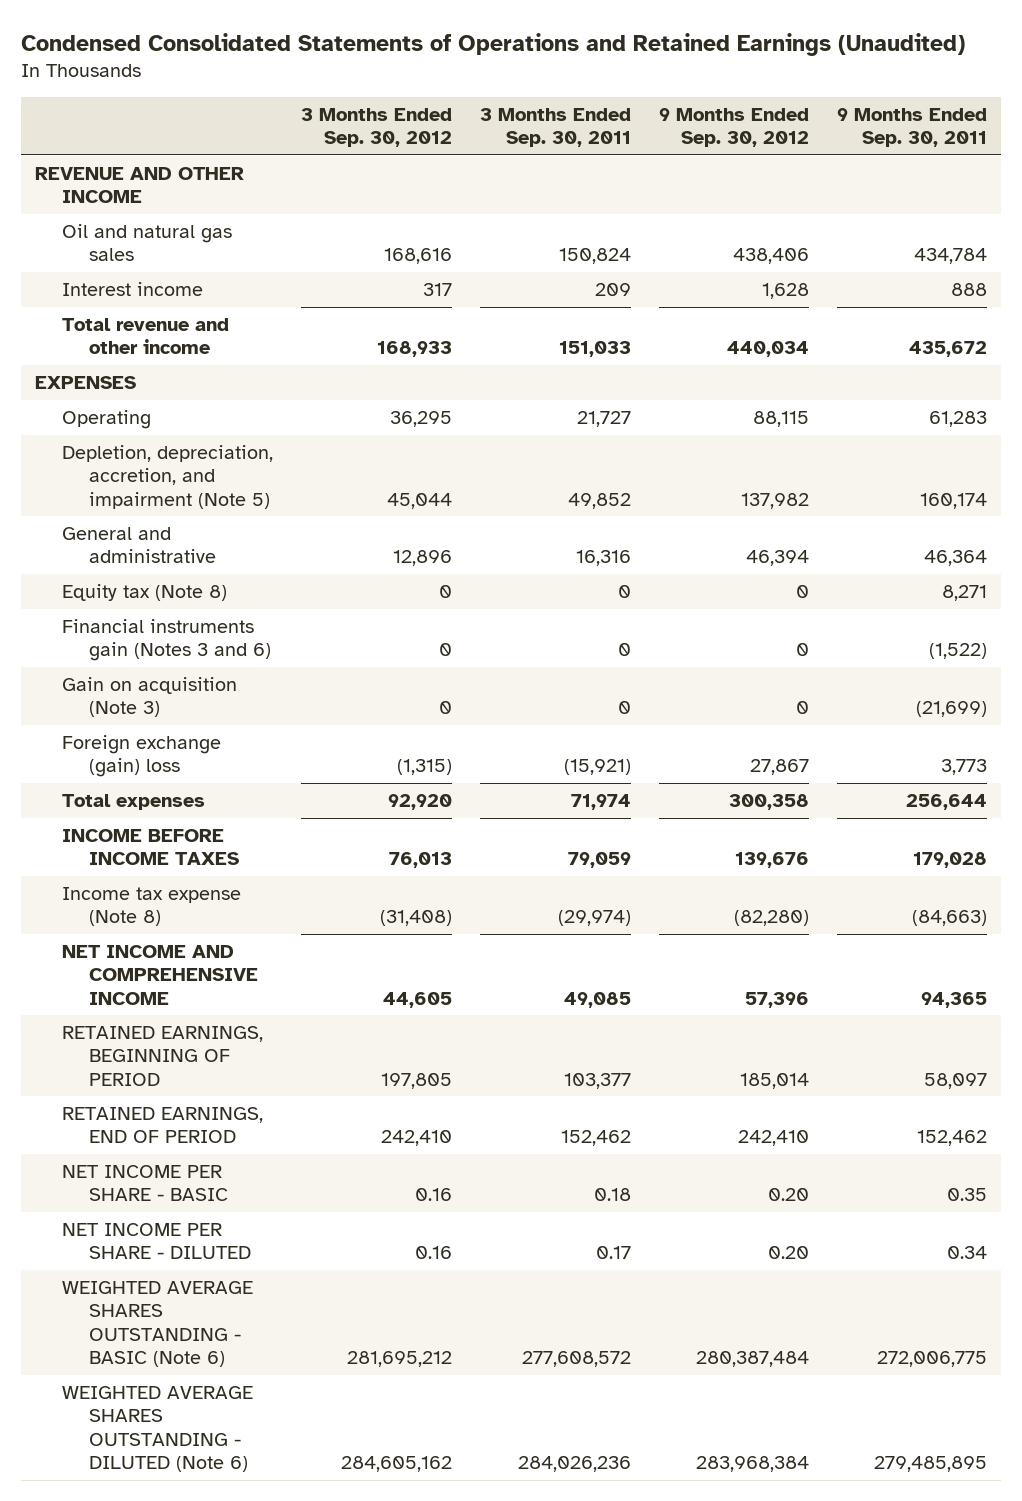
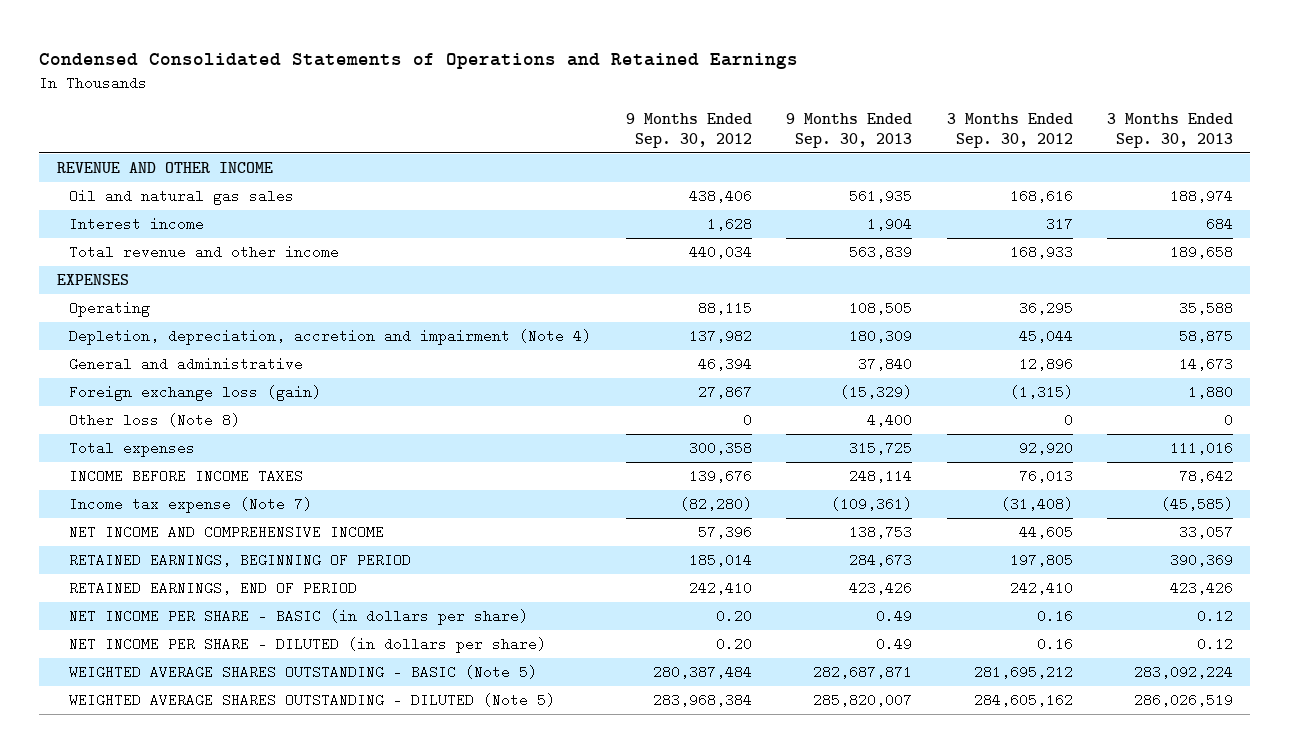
- Condensed Consolidated Statements of Operations and Retained Earnings (Unaudited)
+ Condensed Consolidated Statements of Operations and Retained Earnings
- | 3 Months Ended Sep. 30, 2012 | 3 Months Ended Sep. 30, 2011 | 9 Months Ended Sep. 30, 2012 | 9 Months Ended Sep. 30, 2011
+ | 9 Months Ended Sep. 30, 2012 | 9 Months Ended Sep. 30, 2013 | 3 Months Ended Sep. 30, 2012 | 3 Months Ended Sep. 30, 2013
- Depletion, depreciation, accretion, and impairment (Note 5) | 45,044 | 49,852 | 137,982 | 160,174
+ Depletion, depreciation, accretion and impairment (Note 4) | 137,982 | 180,309 | 45,044 | 58,875
- Equity tax (Note 8) | 0 | 0 | 0 | 8,271
- Financial instruments gain (Notes 3 and 6) | 0 | 0 | 0 | (1,522)
- Gain on acquisition (Note 3) | 0 | 0 | 0 | (21,699)
- Foreign exchange (gain) loss | (1,315) | (15,921) | 27,867 | 3,773
+ Foreign exchange loss (gain) | 27,867 | (15,329) | (1,315) | 1,880
+ Other loss (Note 8) | 0 | 4,400 | 0 | 0
- Income tax expense (Note 8) | (31,408) | (29,974) | (82,280) | (84,663)
+ Income tax expense (Note 7) | (82,280) | (109,361) | (31,408) | (45,585)
- NET INCOME PER SHARE - BASIC | 0.16 | 0.18 | 0.20 | 0.35
- NET INCOME PER SHARE - DILUTED | 0.16 | 0.17 | 0.20 | 0.34
- WEIGHTED AVERAGE SHARES OUTSTANDING - BASIC (Note 6) | 281,695,212 | 277,608,572 | 280,387,484 | 272,006,775
- WEIGHTED AVERAGE SHARES OUTSTANDING - DILUTED (Note 6) | 284,605,162 | 284,026,236 | 283,968,384 | 279,485,895
+ NET INCOME PER SHARE - BASIC (in dollars per share) | 0.20 | 0.49 | 0.16 | 0.12
+ NET INCOME PER SHARE - DILUTED (in dollars per share) | 0.20 | 0.49 | 0.16 | 0.12
+ WEIGHTED AVERAGE SHARES OUTSTANDING - BASIC (Note 5) | 280,387,484 | 282,687,871 | 281,695,212 | 283,092,224
+ WEIGHTED AVERAGE SHARES OUTSTANDING - DILUTED (Note 5) | 283,968,384 | 285,820,007 | 284,605,162 | 286,026,519

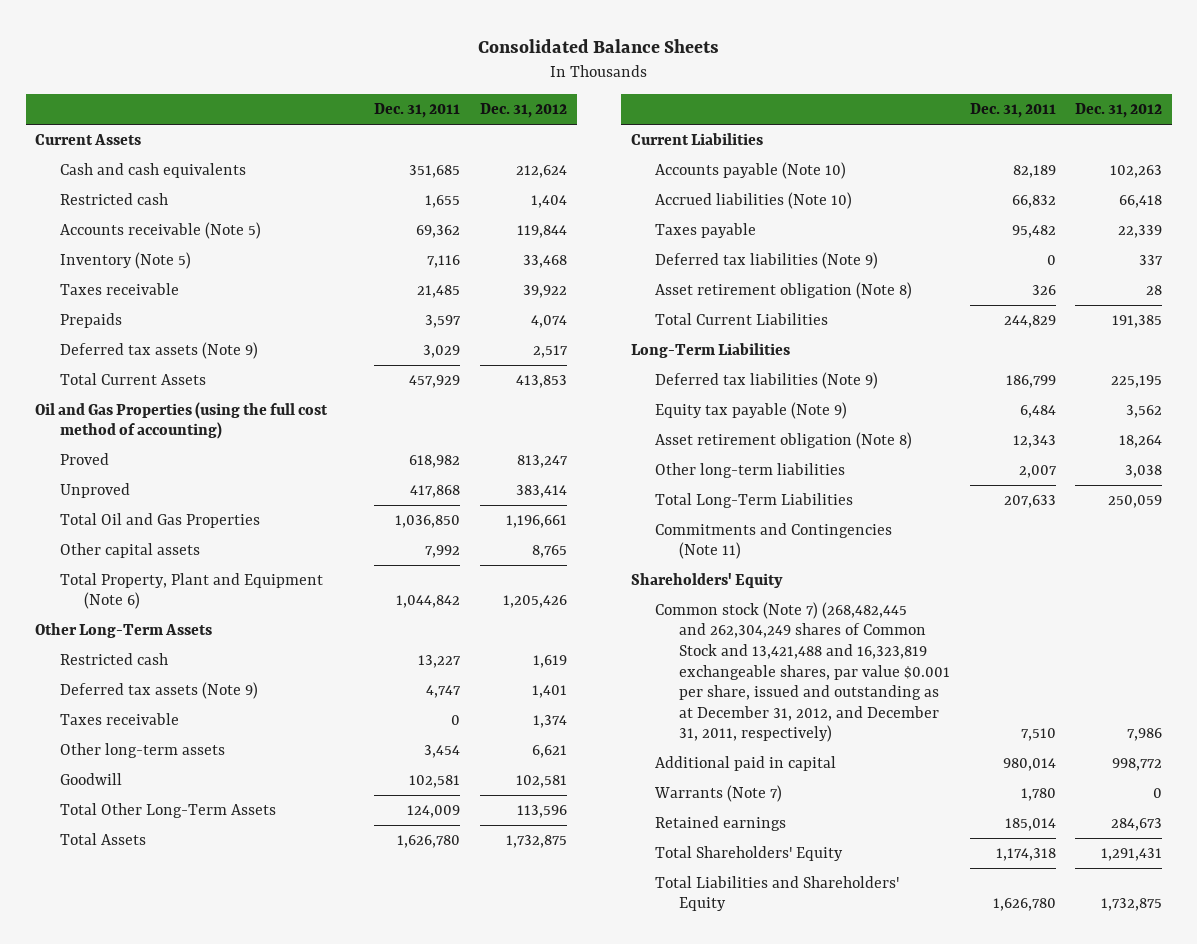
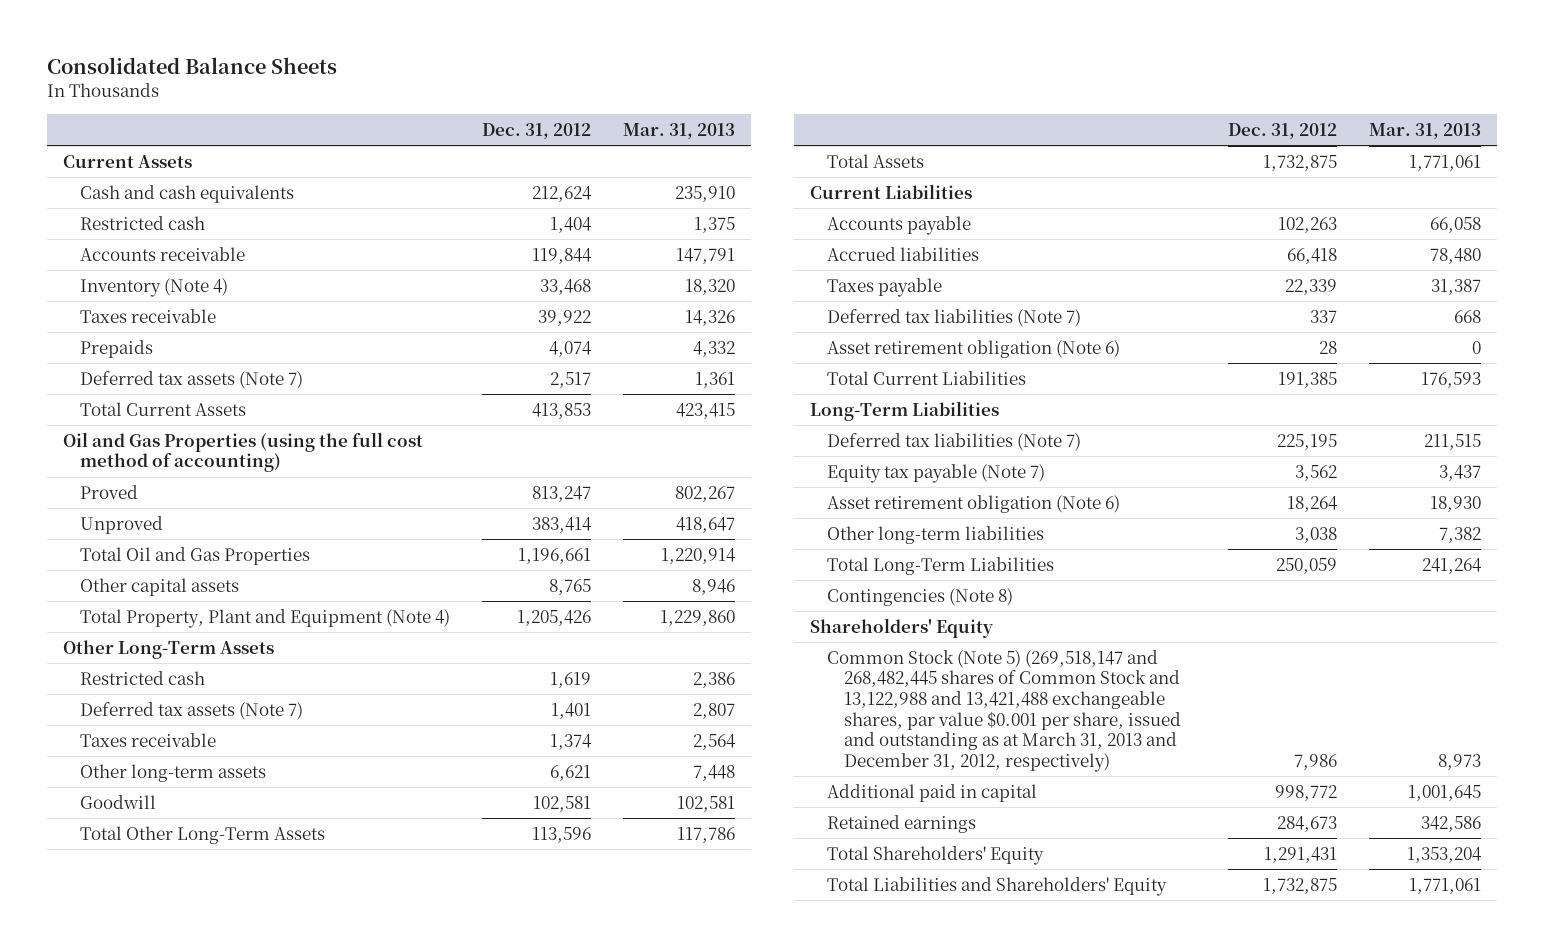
- | Dec. 31, 2011 | Dec. 31, 2012
+ | Dec. 31, 2012 | Mar. 31, 2013
- Accounts receivable (Note 5) | 69,362 | 119,844
- Inventory (Note 5) | 7,116 | 33,468
+ Accounts receivable | 119,844 | 147,791
+ Inventory (Note 4) | 33,468 | 18,320
- Deferred tax assets (Note 9) | 3,029 | 2,517
+ Deferred tax assets (Note 7) | 2,517 | 1,361
- Total Property, Plant and Equipment (Note 6) | 1,044,842 | 1,205,426
+ Total Property, Plant and Equipment (Note 4) | 1,205,426 | 1,229,860
- Deferred tax assets (Note 9) | 4,747 | 1,401
+ Deferred tax assets (Note 7) | 1,401 | 2,807
- Accounts payable (Note 10) | 82,189 | 102,263
- Accrued liabilities (Note 10) | 66,832 | 66,418
+ Accounts payable | 102,263 | 66,058
+ Accrued liabilities | 66,418 | 78,480
- Deferred tax liabilities (Note 9) | 0 | 337
- Asset retirement obligation (Note 8) | 326 | 28
+ Deferred tax liabilities (Note 7) | 337 | 668
+ Asset retirement obligation (Note 6) | 28 | 0
- Deferred tax liabilities (Note 9) | 186,799 | 225,195
- Equity tax payable (Note 9) | 6,484 | 3,562
- Asset retirement obligation (Note 8) | 12,343 | 18,264
+ Deferred tax liabilities (Note 7) | 225,195 | 211,515
+ Equity tax payable (Note 7) | 3,562 | 3,437
+ Asset retirement obligation (Note 6) | 18,264 | 18,930
- Commitments and Contingencies (Note 11)
+ Contingencies (Note 8)
- Common stock (Note 7) (268,482,445 and 262,304,249 shares of Common Stock and 13,421,488 and 16,323,819 exchangeable shares, par value $0.001 per share, issued and outstanding as at December 31, 2012, and December 31, 2011, respectively) | 7,510 | 7,986
+ Common Stock (Note 5) (269,518,147 and 268,482,445 shares of Common Stock and 13,122,988 and 13,421,488 exchangeable shares, par value $0.001 per share, issued and outstanding as at March 31, 2013 and December 31, 2012, respectively) | 7,986 | 8,973
- Warrants (Note 7) | 1,780 | 0

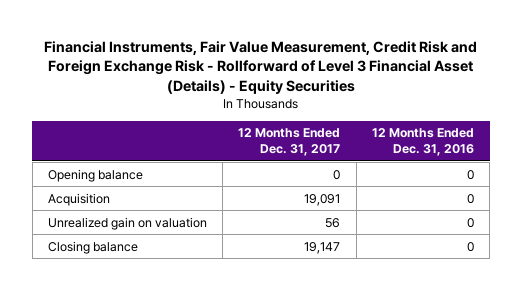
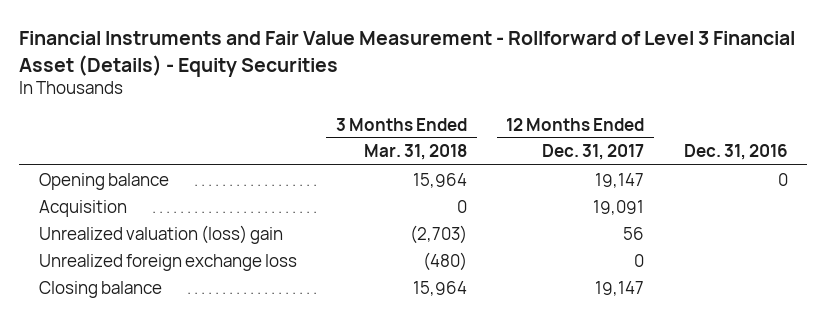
- Financial Instruments, Fair Value Measurement, Credit Risk and Foreign Exchange Risk - Rollforward of Level 3 Financial Asset (Details) - Equity Securities
+ Financial Instruments and Fair Value Measurement - Rollforward of Level 3 Financial Asset (Details) - Equity Securities
- | 12 Months Ended Dec. 31, 2017 | 12 Months Ended Dec. 31, 2016
+ | 3 Months Ended Mar. 31, 2018 | 12 Months Ended Dec. 31, 2017 | Dec. 31, 2016
- Opening balance | 0 | 0
+ Opening balance | 15,964 | 19,147 | 0
- Unrealized gain on valuation | 56 | 0
+ Unrealized valuation (loss) gain | (2,703) | 56 |
+ Unrealized foreign exchange loss | (480) | 0 |

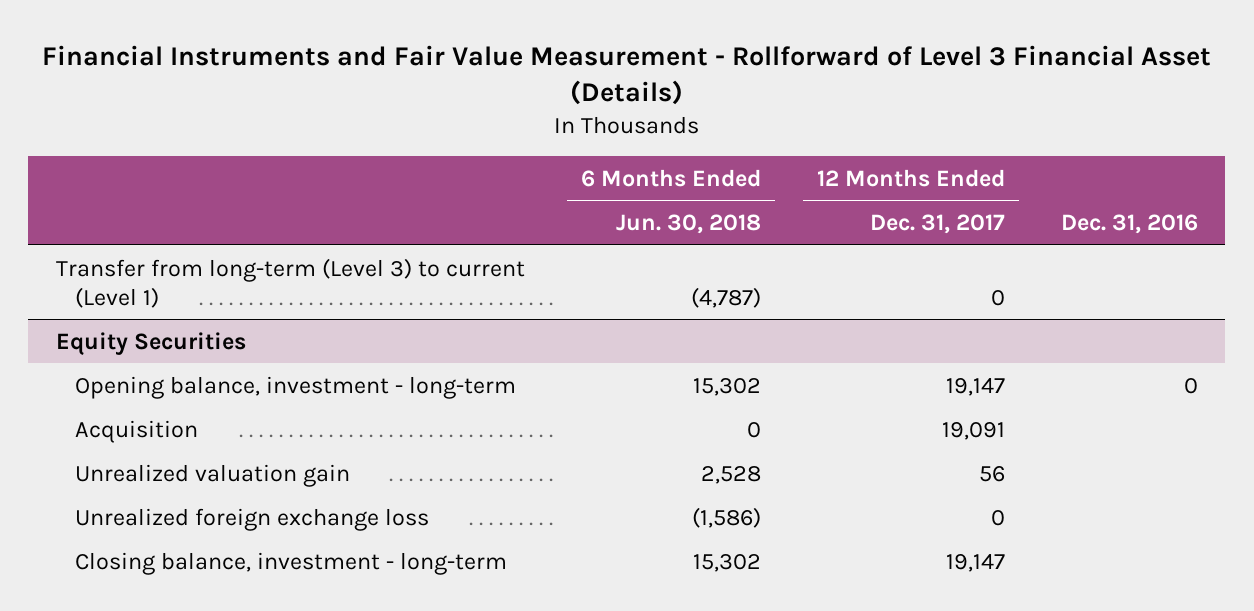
- Financial Instruments and Fair Value Measurement - Rollforward of Level 3 Financial Asset (Details) - Equity Securities
+ Financial Instruments and Fair Value Measurement - Rollforward of Level 3 Financial Asset (Details)
- | 3 Months Ended Mar. 31, 2018 | 12 Months Ended Dec. 31, 2017 | Dec. 31, 2016
+ | 6 Months Ended Jun. 30, 2018 | 12 Months Ended Dec. 31, 2017 | Dec. 31, 2016
- Opening balance | 15,964 | 19,147 | 0
+ Transfer from long-term (Level 3) to current (Level 1) | (4,787) | 0 |
+ Equity Securities
+ Opening balance, investment - long-term | 15,302 | 19,147 | 0
- Unrealized valuation (loss) gain | (2,703) | 56 |
+ Unrealized valuation gain | 2,528 | 56 |
- Closing balance | 15,964 | 19,147 |
+ Closing balance, investment - long-term | 15,302 | 19,147 |

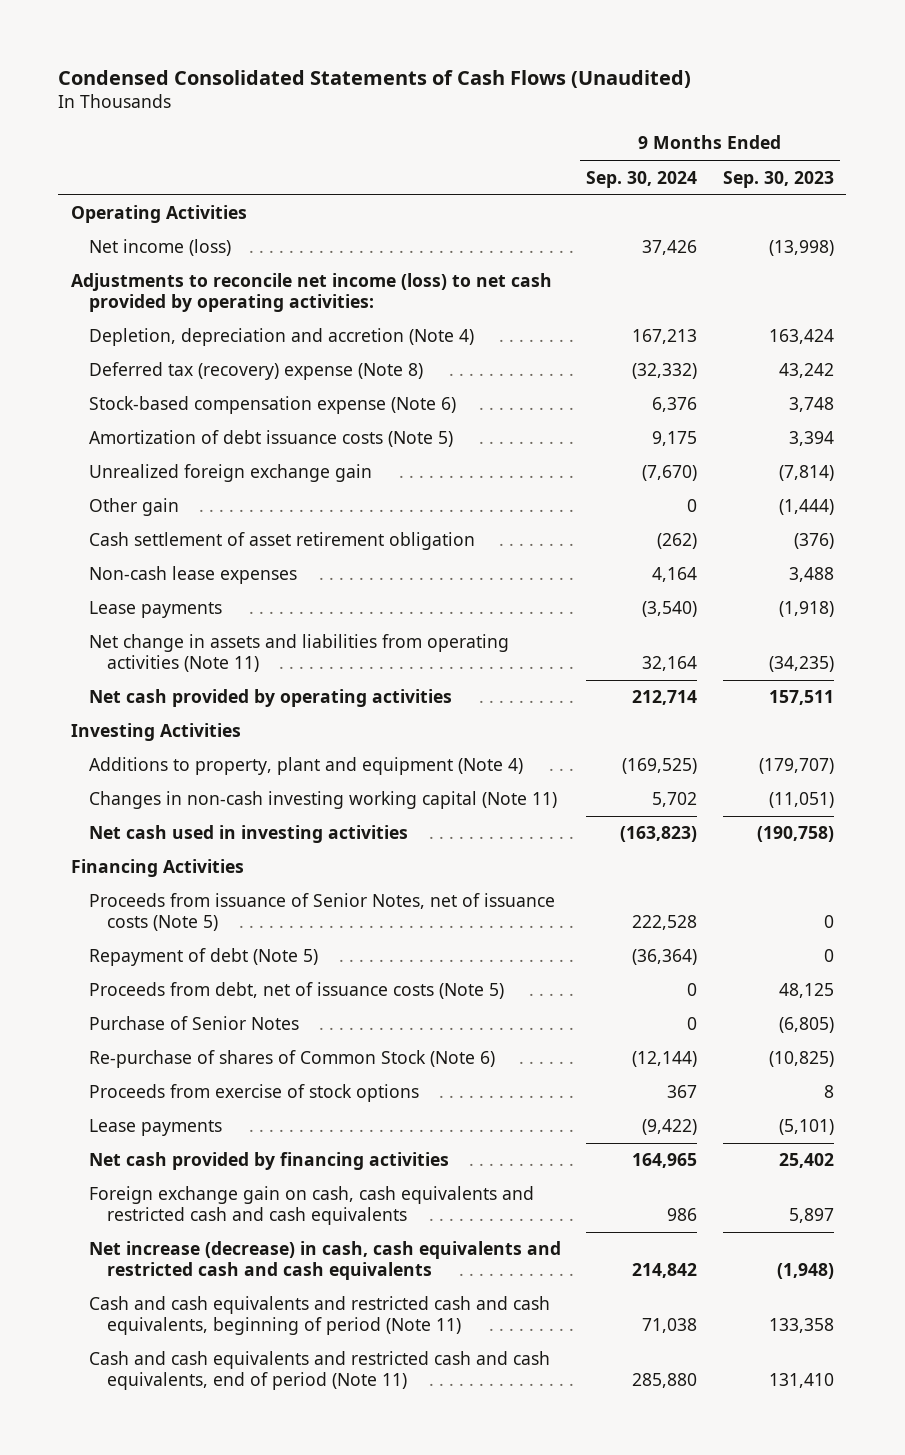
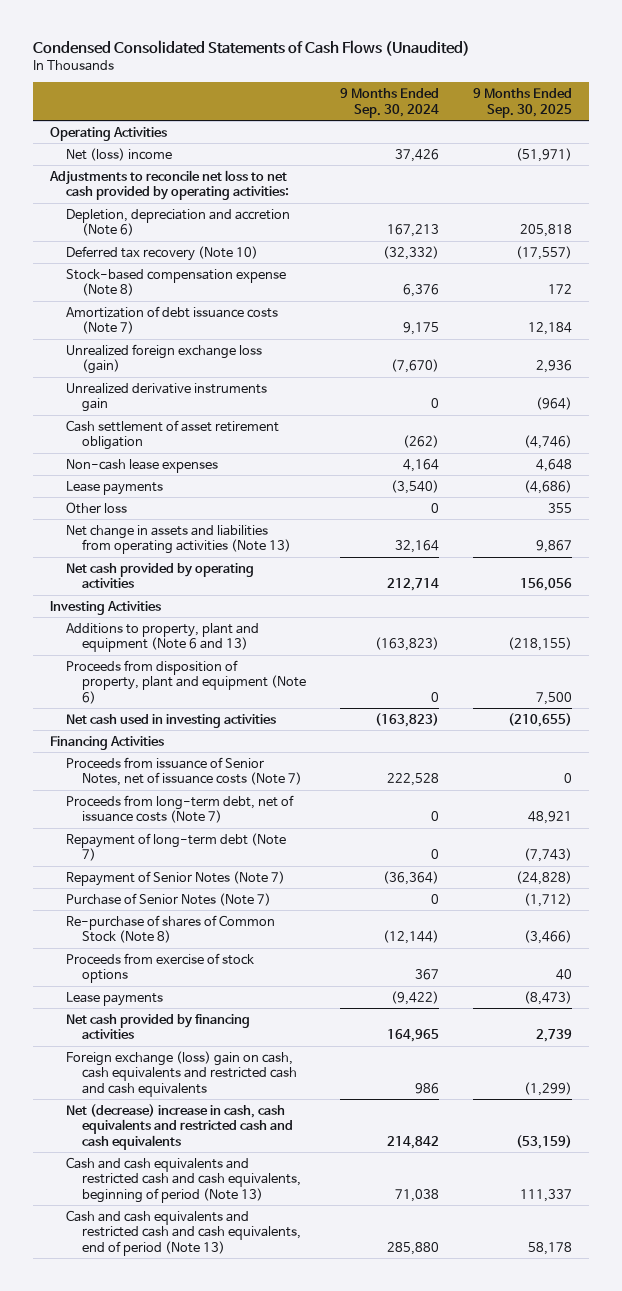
- | 9 Months Ended Sep. 30, 2024 | 9 Months Ended Sep. 30, 2023
+ | 9 Months Ended Sep. 30, 2024 | 9 Months Ended Sep. 30, 2025
- Net income (loss) | 37,426 | (13,998)
- Adjustments to reconcile net income (loss) to net cash provided by operating activities:
- Depletion, depreciation and accretion (Note 4) | 167,213 | 163,424
- Deferred tax (recovery) expense (Note 8) | (32,332) | 43,242
- Stock-based compensation expense (Note 6) | 6,376 | 3,748
- Amortization of debt issuance costs (Note 5) | 9,175 | 3,394
- Unrealized foreign exchange gain | (7,670) | (7,814)
- Other gain | 0 | (1,444)
+ Net (loss) income | 37,426 | (51,971)
+ Adjustments to reconcile net loss to net cash provided by operating activities:
+ Depletion, depreciation and accretion (Note 6) | 167,213 | 205,818
+ Deferred tax recovery (Note 10) | (32,332) | (17,557)
+ Stock-based compensation expense (Note 8) | 6,376 | 172
+ Amortization of debt issuance costs (Note 7) | 9,175 | 12,184
+ Unrealized foreign exchange loss (gain) | (7,670) | 2,936
+ Unrealized derivative instruments gain | 0 | (964)
- Net change in assets and liabilities from operating activities (Note 11) | 32,164 | (34,235)
+ Other loss | 0 | 355
+ Net change in assets and liabilities from operating activities (Note 13) | 32,164 | 9,867
- Additions to property, plant and equipment (Note 4) | (169,525) | (179,707)
- Changes in non-cash investing working capital (Note 11) | 5,702 | (11,051)
+ Additions to property, plant and equipment (Note 6 and 13) | (163,823) | (218,155)
+ Proceeds from disposition of property, plant and equipment (Note 6) | 0 | 7,500
- Proceeds from issuance of Senior Notes, net of issuance costs (Note 5) | 222,528 | 0
- Repayment of debt (Note 5) | (36,364) | 0
- Proceeds from debt, net of issuance costs (Note 5) | 0 | 48,125
- Purchase of Senior Notes | 0 | (6,805)
- Re-purchase of shares of Common Stock (Note 6) | (12,144) | (10,825)
+ Proceeds from issuance of Senior Notes, net of issuance costs (Note 7) | 222,528 | 0
+ Proceeds from long-term debt, net of issuance costs (Note 7) | 0 | 48,921
+ Repayment of long-term debt (Note 7) | 0 | (7,743)
+ Repayment of Senior Notes (Note 7) | (36,364) | (24,828)
+ Purchase of Senior Notes (Note 7) | 0 | (1,712)
+ Re-purchase of shares of Common Stock (Note 8) | (12,144) | (3,466)
- Foreign exchange gain on cash, cash equivalents and restricted cash and cash equivalents | 986 | 5,897
- Net increase (decrease) in cash, cash equivalents and restricted cash and cash equivalents | 214,842 | (1,948)
- Cash and cash equivalents and restricted cash and cash equivalents, beginning of period (Note 11) | 71,038 | 133,358
- Cash and cash equivalents and restricted cash and cash equivalents, end of period (Note 11) | 285,880 | 131,410
+ Foreign exchange (loss) gain on cash, cash equivalents and restricted cash and cash equivalents | 986 | (1,299)
+ Net (decrease) increase in cash, cash equivalents and restricted cash and cash equivalents | 214,842 | (53,159)
+ Cash and cash equivalents and restricted cash and cash equivalents, beginning of period (Note 13) | 71,038 | 111,337
+ Cash and cash equivalents and restricted cash and cash equivalents, end of period (Note 13) | 285,880 | 58,178

